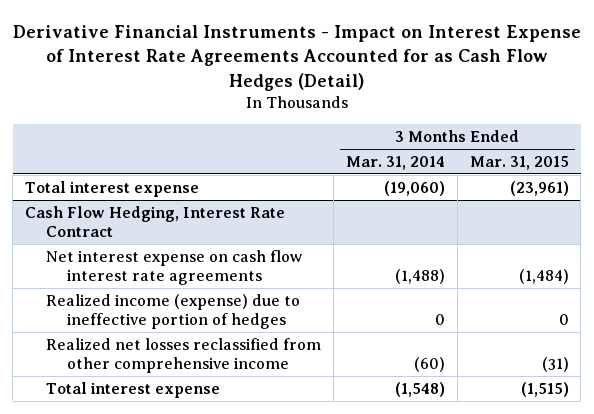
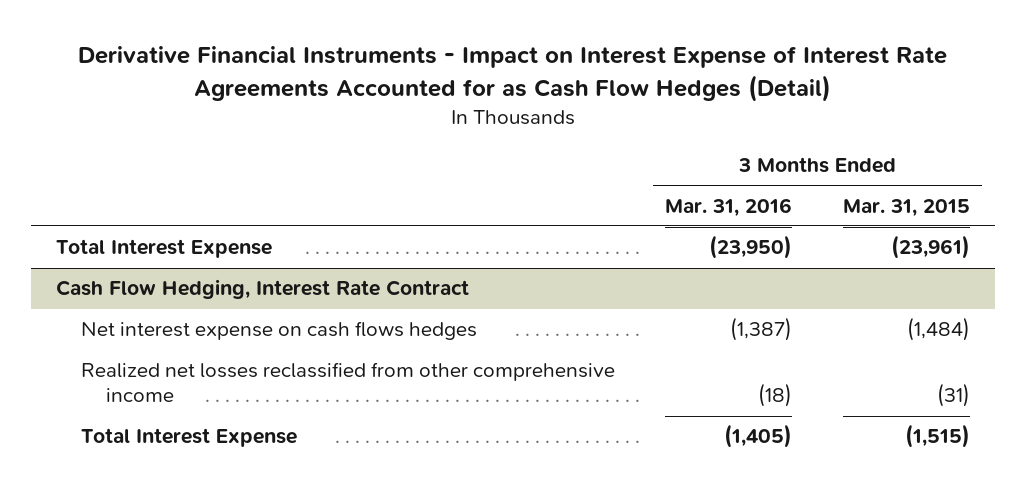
- | 3 Months Ended Mar. 31, 2014 | 3 Months Ended Mar. 31, 2015
+ | 3 Months Ended Mar. 31, 2016 | 3 Months Ended Mar. 31, 2015
- Total interest expense | (19,060) | (23,961)
+ Total Interest Expense | (23,950) | (23,961)
@ Cash Flow Hedging, Interest Rate Contract
- Net interest expense on cash flow interest rate agreements | (1,488) | (1,484)
- Realized income (expense) due to ineffective portion of hedges | 0 | 0
+ Net interest expense on cash flows hedges | (1,387) | (1,484)
- Total interest expense | (1,548) | (1,515)
+ Total Interest Expense | (1,405) | (1,515)

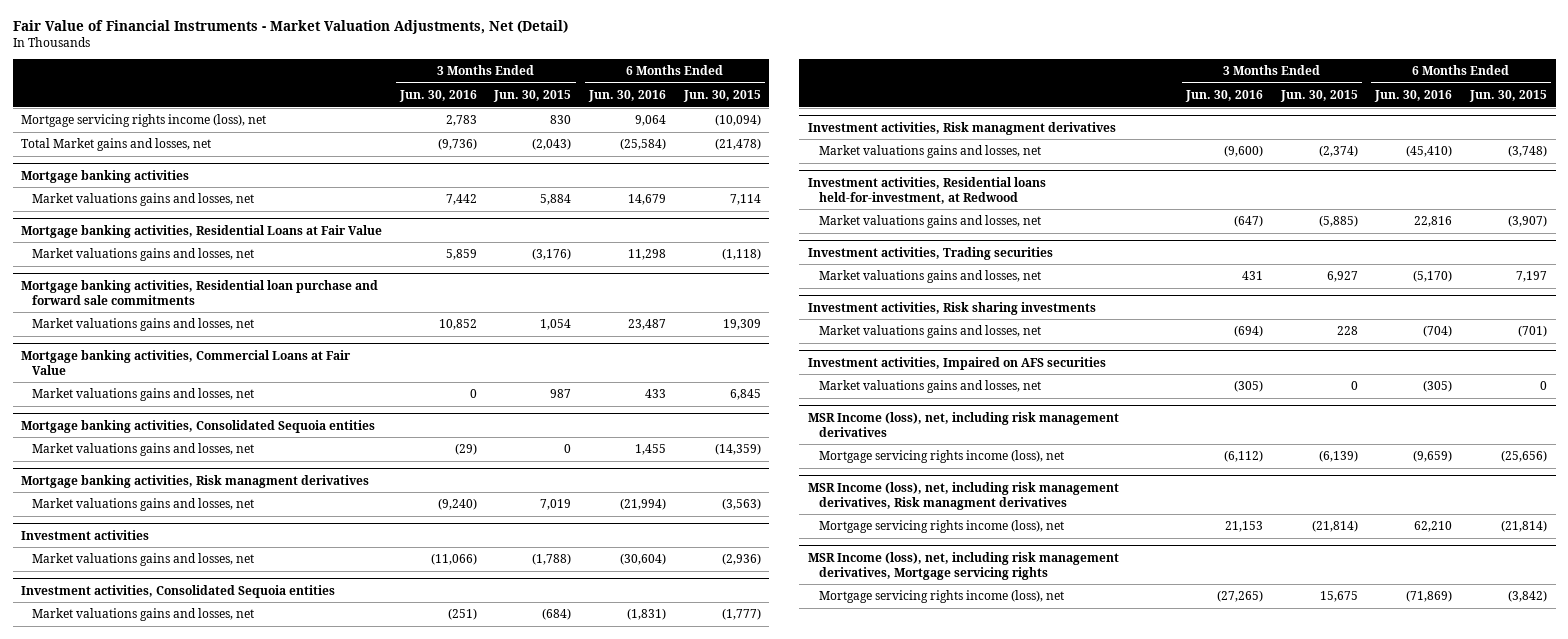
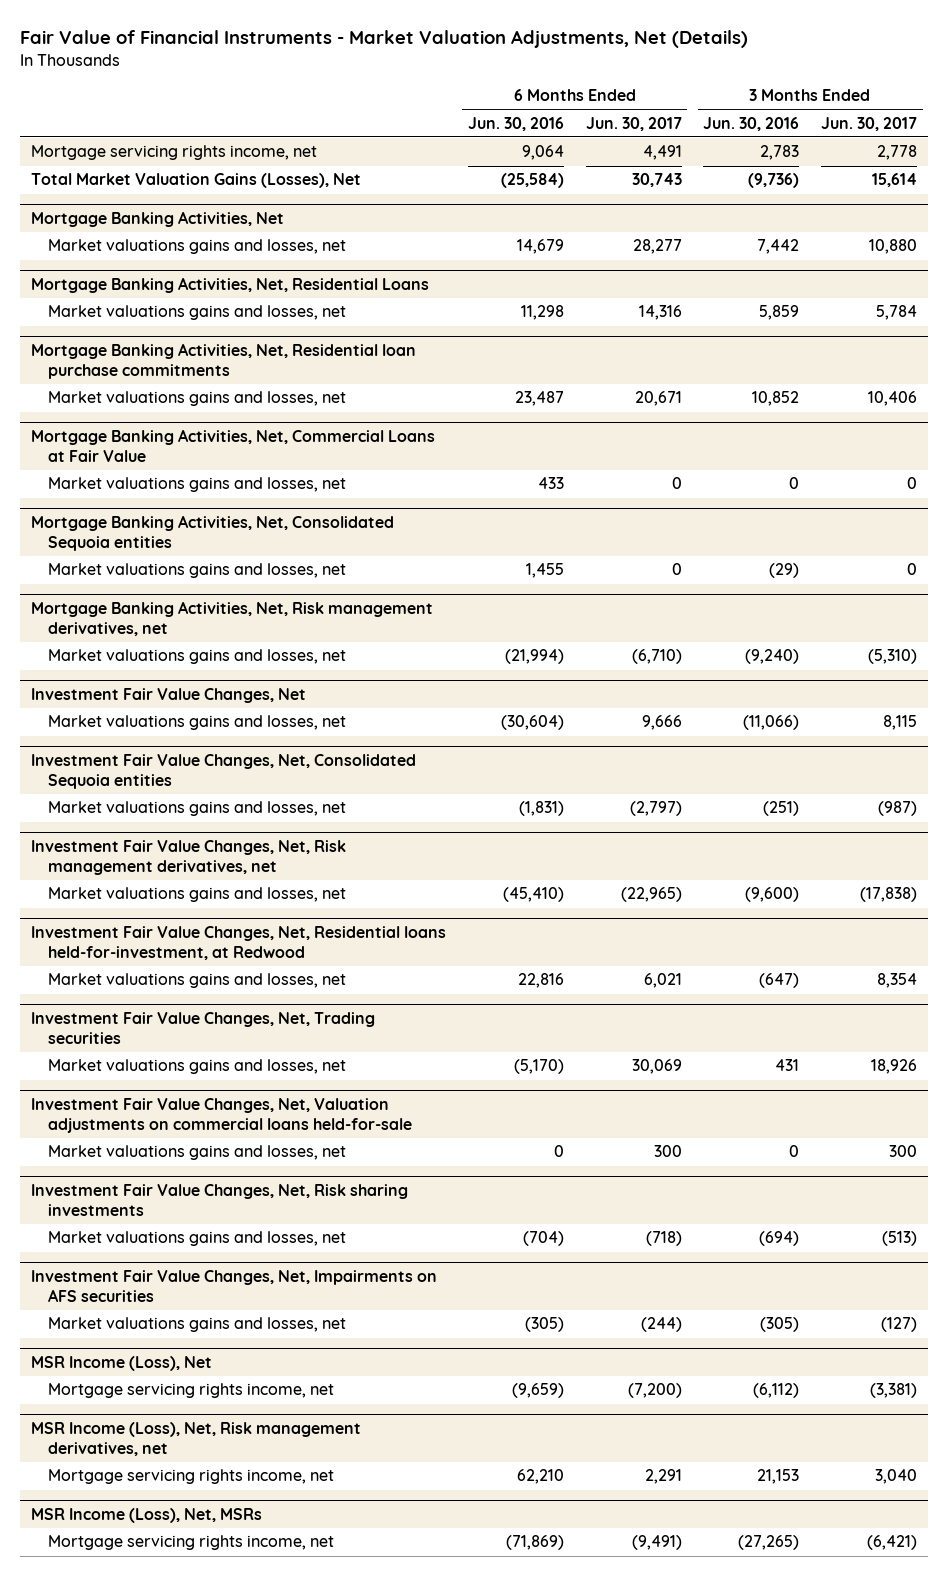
- Fair Value of Financial Instruments - Market Valuation Adjustments, Net (Detail)
+ Fair Value of Financial Instruments - Market Valuation Adjustments, Net (Details)
- | 3 Months Ended Jun. 30, 2016 | 3 Months Ended Jun. 30, 2015 | 6 Months Ended Jun. 30, 2016 | 6 Months Ended Jun. 30, 2015
+ | 6 Months Ended Jun. 30, 2016 | 6 Months Ended Jun. 30, 2017 | 3 Months Ended Jun. 30, 2016 | 3 Months Ended Jun. 30, 2017
- Mortgage servicing rights income (loss), net | 2,783 | 830 | 9,064 | (10,094)
- Total Market gains and losses, net | (9,736) | (2,043) | (25,584) | (21,478)
- Mortgage banking activities
+ Mortgage servicing rights income, net | 9,064 | 4,491 | 2,783 | 2,778
+ Total Market Valuation Gains (Losses), Net | (25,584) | 30,743 | (9,736) | 15,614
+ Mortgage Banking Activities, Net
- Mortgage banking activities, Residential Loans at Fair Value
+ Mortgage Banking Activities, Net, Residential Loans
- Mortgage banking activities, Residential loan purchase and forward sale commitments
+ Mortgage Banking Activities, Net, Residential loan purchase commitments
- Mortgage banking activities, Commercial Loans at Fair Value
+ Mortgage Banking Activities, Net, Commercial Loans at Fair Value
- Mortgage banking activities, Consolidated Sequoia entities
+ Mortgage Banking Activities, Net, Consolidated Sequoia entities
- Mortgage banking activities, Risk managment derivatives
+ Mortgage Banking Activities, Net, Risk management derivatives, net
- Investment activities
+ Investment Fair Value Changes, Net
- Investment activities, Consolidated Sequoia entities
+ Investment Fair Value Changes, Net, Consolidated Sequoia entities
- Investment activities, Risk managment derivatives
+ Investment Fair Value Changes, Net, Risk management derivatives, net
- Investment activities, Residential loans held-for-investment, at Redwood
+ Investment Fair Value Changes, Net, Residential loans held-for-investment, at Redwood
- Investment activities, Trading securities
+ Investment Fair Value Changes, Net, Trading securities
- Investment activities, Risk sharing investments
+ Investment Fair Value Changes, Net, Valuation adjustments on commercial loans held-for-sale
+ Market valuations gains and losses, net | 0 | 300 | 0 | 300
+ Investment Fair Value Changes, Net, Risk sharing investments
- Investment activities, Impaired on AFS securities
+ Investment Fair Value Changes, Net, Impairments on AFS securities
- MSR Income (loss), net, including risk management derivatives
- Mortgage servicing rights income (loss), net | (6,112) | (6,139) | (9,659) | (25,656)
- MSR Income (loss), net, including risk management derivatives, Risk managment derivatives
- Mortgage servicing rights income (loss), net | 21,153 | (21,814) | 62,210 | (21,814)
- MSR Income (loss), net, including risk management derivatives, Mortgage servicing rights
- Mortgage servicing rights income (loss), net | (27,265) | 15,675 | (71,869) | (3,842)
+ MSR Income (Loss), Net
+ Mortgage servicing rights income, net | (9,659) | (7,200) | (6,112) | (3,381)
+ MSR Income (Loss), Net, Risk management derivatives, net
+ Mortgage servicing rights income, net | 62,210 | 2,291 | 21,153 | 3,040
+ MSR Income (Loss), Net, MSRs
+ Mortgage servicing rights income, net | (71,869) | (9,491) | (27,265) | (6,421)

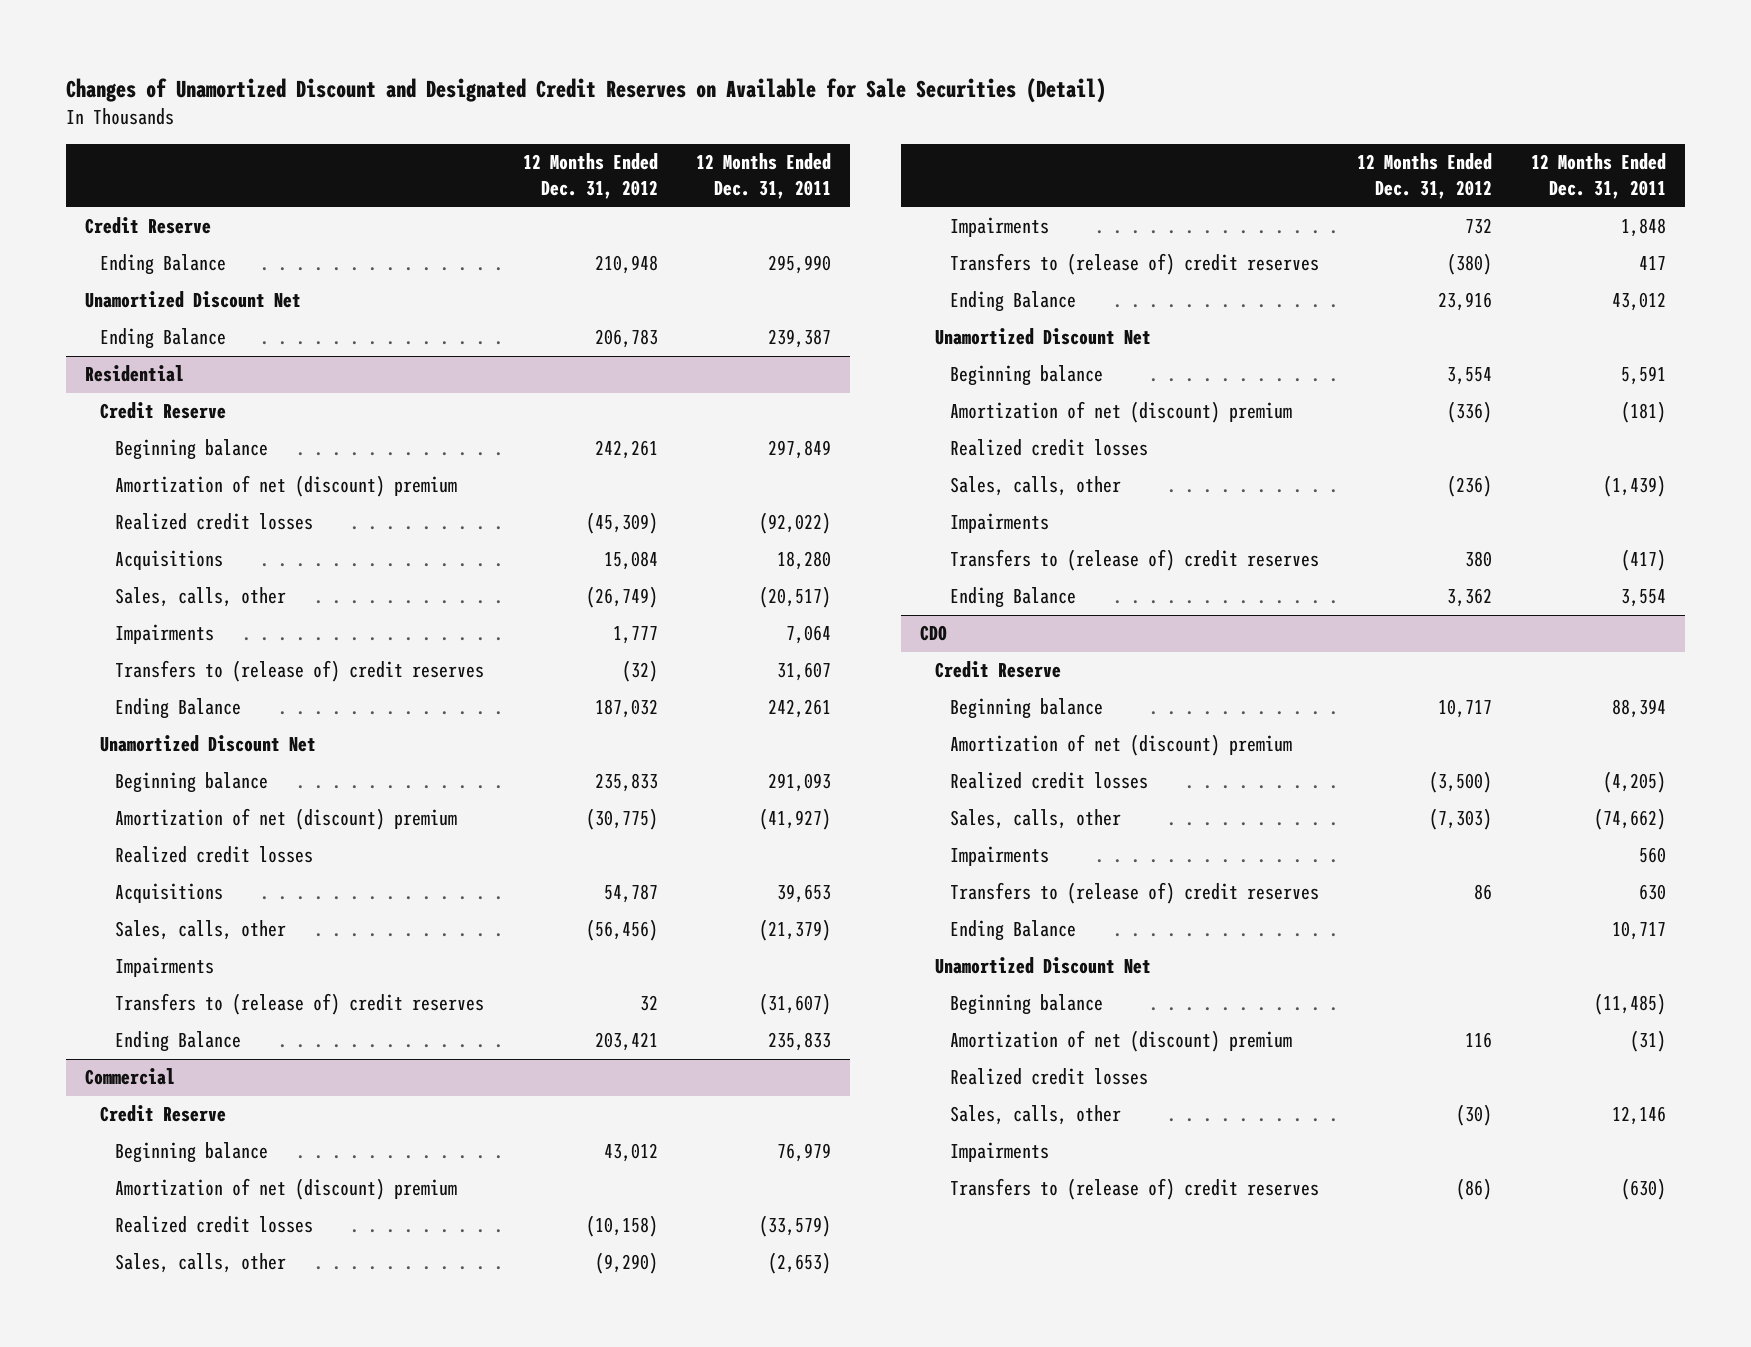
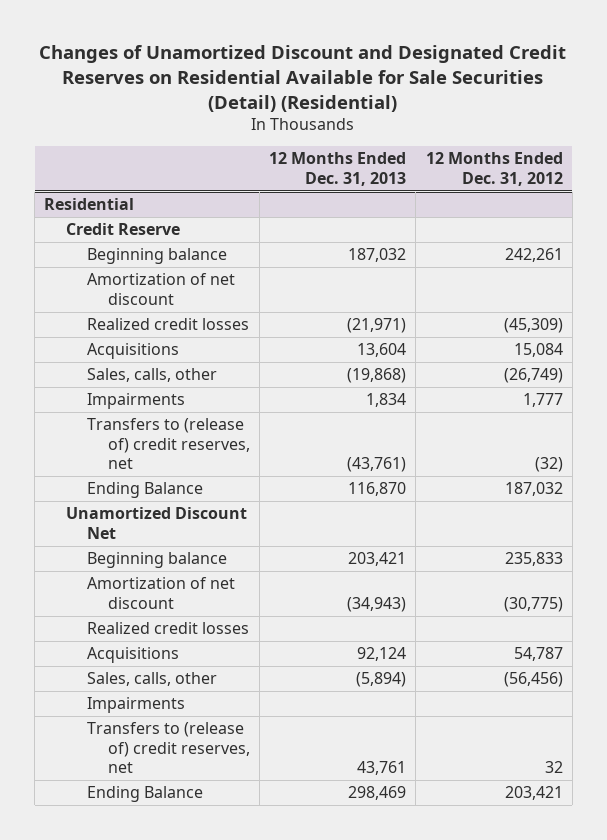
- Changes of Unamortized Discount and Designated Credit Reserves on Available for Sale Securities (Detail)
+ Changes of Unamortized Discount and Designated Credit Reserves on Residential Available for Sale Securities (Detail) (Residential)
- | 12 Months Ended Dec. 31, 2012 | 12 Months Ended Dec. 31, 2011
+ | 12 Months Ended Dec. 31, 2013 | 12 Months Ended Dec. 31, 2012
- Credit Reserve
- Ending Balance | 210,948 | 295,990
- Unamortized Discount Net
- Ending Balance | 206,783 | 239,387
@ Residential
- Amortization of net (discount) premium
+ Amortization of net discount
- Transfers to (release of) credit reserves | (32) | 31,607
+ Transfers to (release of) credit reserves, net | (43,761) | (32)
- Amortization of net (discount) premium | (30,775) | (41,927)
+ Amortization of net discount | (34,943) | (30,775)
- Transfers to (release of) credit reserves | 32 | (31,607)
+ Transfers to (release of) credit reserves, net | 43,761 | 32
- Commercial
- Credit Reserve
- Beginning balance | 43,012 | 76,979
- Amortization of net (discount) premium
- Realized credit losses | (10,158) | (33,579)
- Sales, calls, other | (9,290) | (2,653)
- Impairments | 732 | 1,848
- Transfers to (release of) credit reserves | (380) | 417
- Ending Balance | 23,916 | 43,012
- Unamortized Discount Net
- Beginning balance | 3,554 | 5,591
- Amortization of net (discount) premium | (336) | (181)
- Realized credit losses
- Sales, calls, other | (236) | (1,439)
- Impairments
- Transfers to (release of) credit reserves | 380 | (417)
- Ending Balance | 3,362 | 3,554
- CDO
- Credit Reserve
- Beginning balance | 10,717 | 88,394
- Amortization of net (discount) premium
- Realized credit losses | (3,500) | (4,205)
- Sales, calls, other | (7,303) | (74,662)
- Impairments | | 560
- Transfers to (release of) credit reserves | 86 | 630
- Ending Balance | | 10,717
- Unamortized Discount Net
- Beginning balance | | (11,485)
- Amortization of net (discount) premium | 116 | (31)
- Realized credit losses
- Sales, calls, other | (30) | 12,146
- Impairments
- Transfers to (release of) credit reserves | (86) | (630)

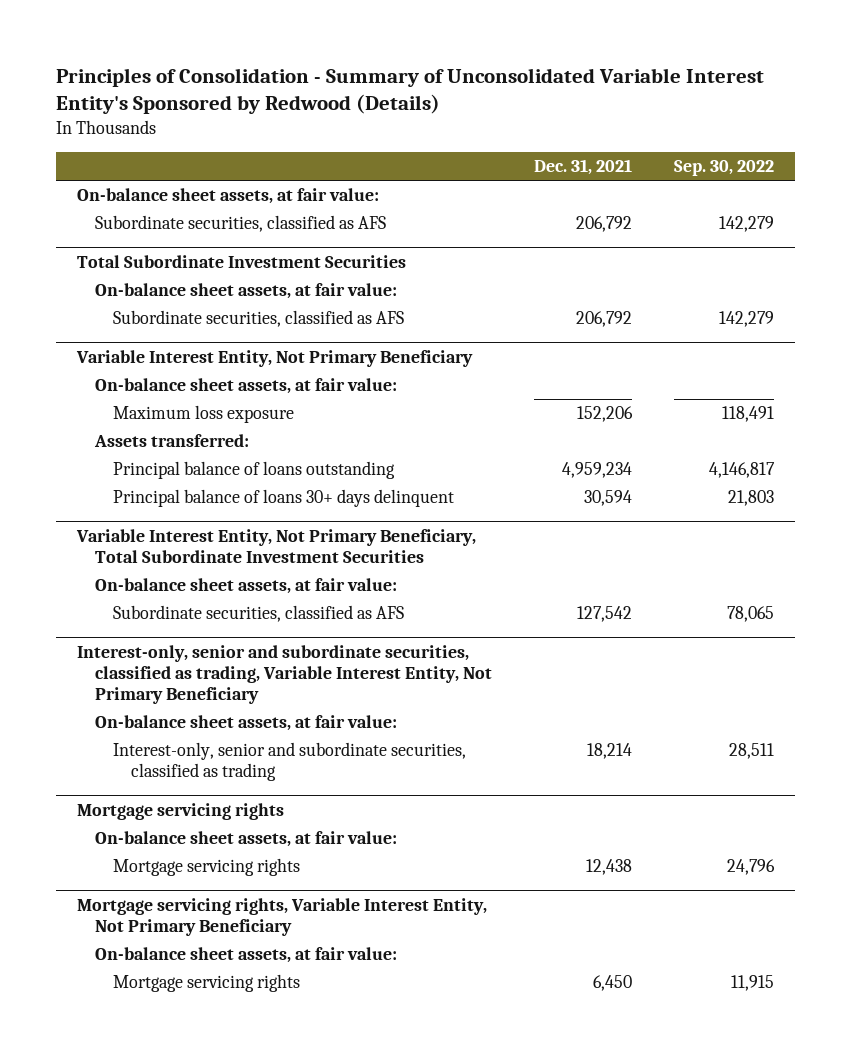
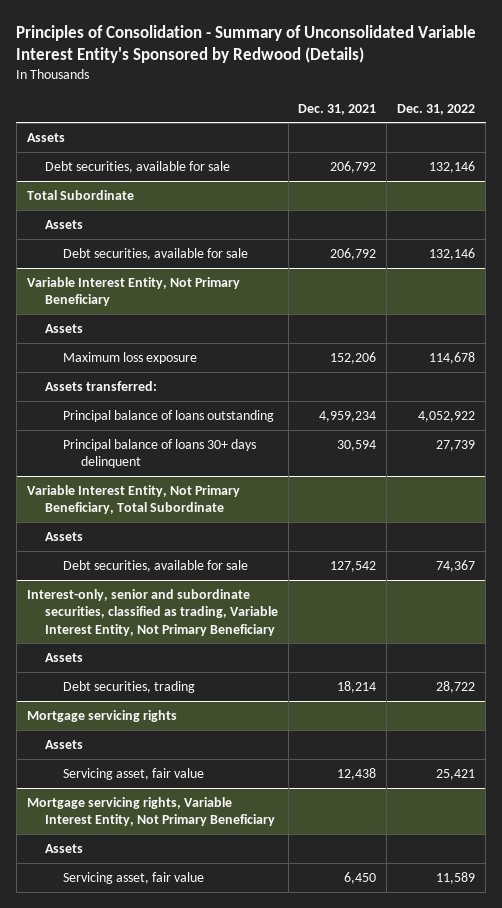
- | Dec. 31, 2021 | Sep. 30, 2022
+ | Dec. 31, 2021 | Dec. 31, 2022
- On-balance sheet assets, at fair value:
- Subordinate securities, classified as AFS | 206,792 | 142,279
- Total Subordinate Investment Securities
- On-balance sheet assets, at fair value:
- Subordinate securities, classified as AFS | 206,792 | 142,279
+ Assets
+ Debt securities, available for sale | 206,792 | 132,146
+ Total Subordinate
+ Assets
+ Debt securities, available for sale | 206,792 | 132,146
@ Variable Interest Entity, Not Primary Beneficiary
- On-balance sheet assets, at fair value:
+ Assets
- Variable Interest Entity, Not Primary Beneficiary, Total Subordinate Investment Securities
- On-balance sheet assets, at fair value:
- Subordinate securities, classified as AFS | 127,542 | 78,065
+ Variable Interest Entity, Not Primary Beneficiary, Total Subordinate
+ Assets
+ Debt securities, available for sale | 127,542 | 74,367
@ Interest-only, senior and subordinate securities, classified as trading, Variable Interest Entity, Not Primary Beneficiary
- On-balance sheet assets, at fair value:
- Interest-only, senior and subordinate securities, classified as trading | 18,214 | 28,511
+ Assets
+ Debt securities, trading | 18,214 | 28,722
@ Mortgage servicing rights
- On-balance sheet assets, at fair value:
- Mortgage servicing rights | 12,438 | 24,796
+ Assets
+ Servicing asset, fair value | 12,438 | 25,421
@ Mortgage servicing rights, Variable Interest Entity, Not Primary Beneficiary
- On-balance sheet assets, at fair value:
- Mortgage servicing rights | 6,450 | 11,915
+ Assets
+ Servicing asset, fair value | 6,450 | 11,589

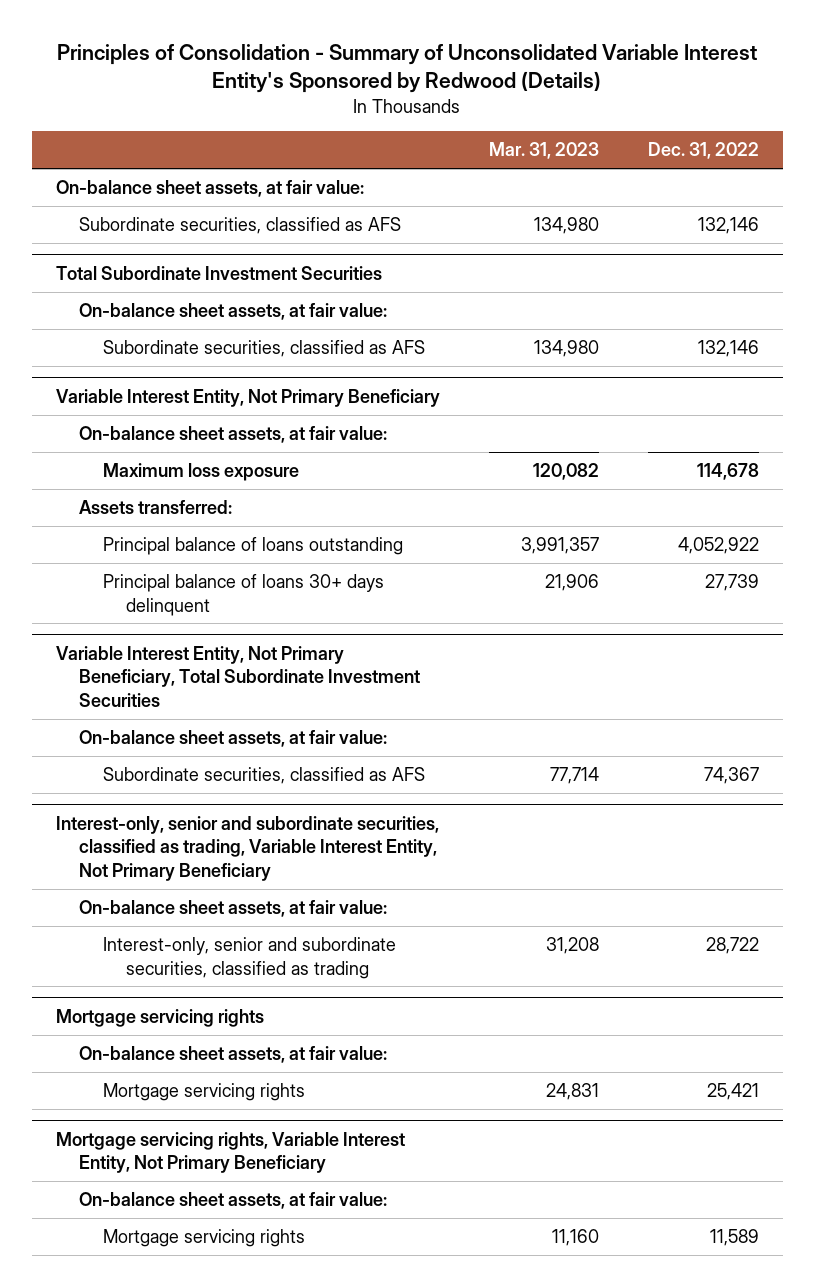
- | Dec. 31, 2021 | Dec. 31, 2022
+ | Mar. 31, 2023 | Dec. 31, 2022
- Assets
- Debt securities, available for sale | 206,792 | 132,146
- Total Subordinate
- Assets
- Debt securities, available for sale | 206,792 | 132,146
+ On-balance sheet assets, at fair value:
+ Subordinate securities, classified as AFS | 134,980 | 132,146
+ Total Subordinate Investment Securities
+ On-balance sheet assets, at fair value:
+ Subordinate securities, classified as AFS | 134,980 | 132,146
@ Variable Interest Entity, Not Primary Beneficiary
- Assets
+ On-balance sheet assets, at fair value:
- Variable Interest Entity, Not Primary Beneficiary, Total Subordinate
- Assets
- Debt securities, available for sale | 127,542 | 74,367
+ Variable Interest Entity, Not Primary Beneficiary, Total Subordinate Investment Securities
+ On-balance sheet assets, at fair value:
+ Subordinate securities, classified as AFS | 77,714 | 74,367
@ Interest-only, senior and subordinate securities, classified as trading, Variable Interest Entity, Not Primary Beneficiary
- Assets
- Debt securities, trading | 18,214 | 28,722
+ On-balance sheet assets, at fair value:
+ Interest-only, senior and subordinate securities, classified as trading | 31,208 | 28,722
@ Mortgage servicing rights
- Assets
- Servicing asset, fair value | 12,438 | 25,421
+ On-balance sheet assets, at fair value:
+ Mortgage servicing rights | 24,831 | 25,421
@ Mortgage servicing rights, Variable Interest Entity, Not Primary Beneficiary
- Assets
- Servicing asset, fair value | 6,450 | 11,589
+ On-balance sheet assets, at fair value:
+ Mortgage servicing rights | 11,160 | 11,589

